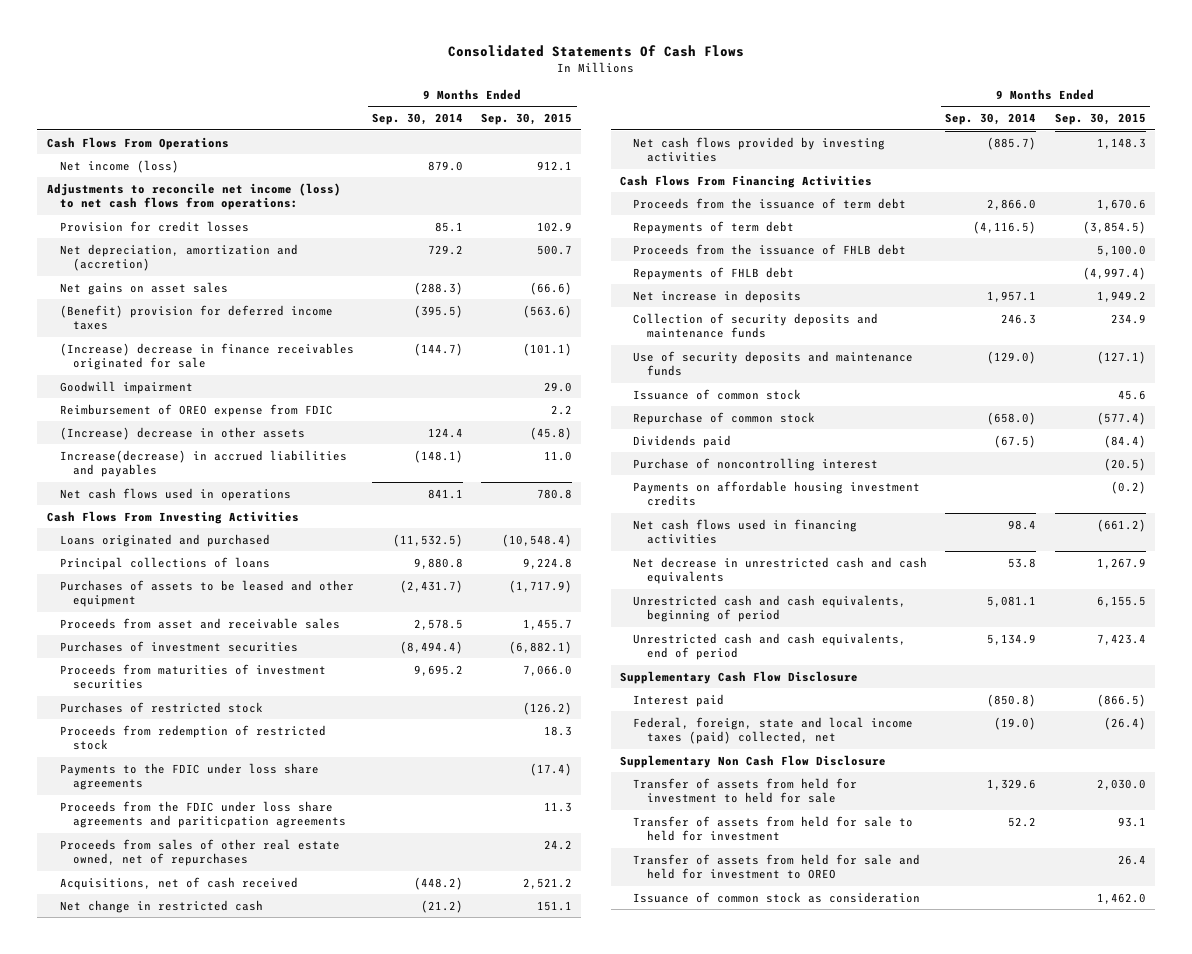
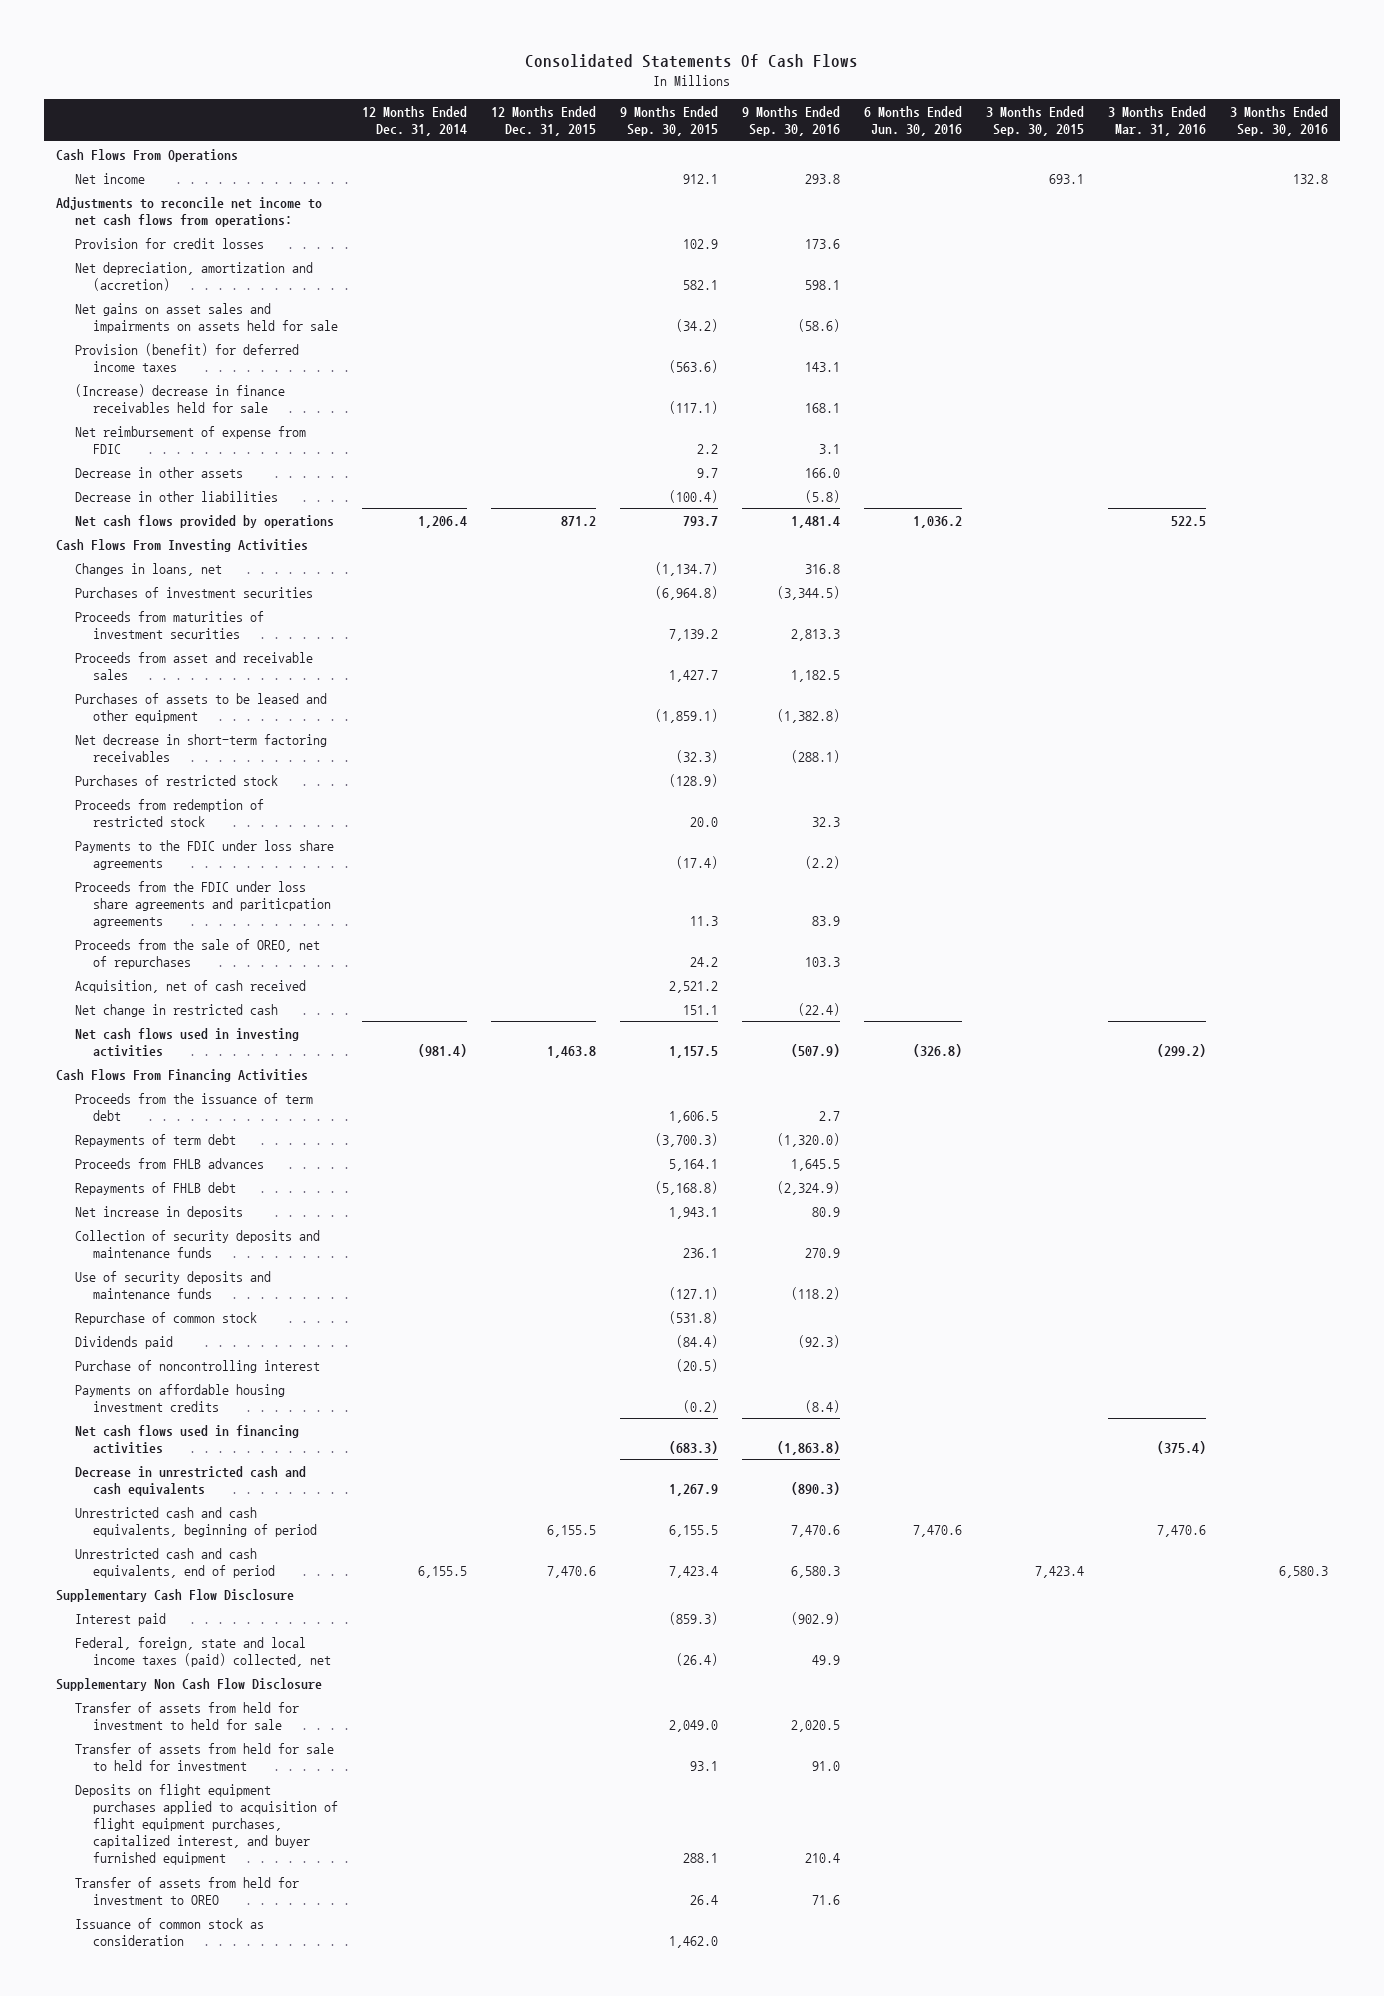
- | 9 Months Ended Sep. 30, 2014 | 9 Months Ended Sep. 30, 2015
+ | 12 Months Ended Dec. 31, 2014 | 12 Months Ended Dec. 31, 2015 | 9 Months Ended Sep. 30, 2015 | 9 Months Ended Sep. 30, 2016 | 6 Months Ended Jun. 30, 2016 | 3 Months Ended Sep. 30, 2015 | 3 Months Ended Mar. 31, 2016 | 3 Months Ended Sep. 30, 2016
- Net income (loss) | 879.0 | 912.1
- Adjustments to reconcile net income (loss) to net cash flows from operations:
+ Net income | | | 912.1 | 293.8 | | 693.1 | | 132.8
+ Adjustments to reconcile net income to net cash flows from operations:
- Net depreciation, amortization and (accretion) | 729.2 | 500.7
- Net gains on asset sales | (288.3) | (66.6)
- (Benefit) provision for deferred income taxes | (395.5) | (563.6)
- (Increase) decrease in finance receivables originated for sale | (144.7) | (101.1)
- Goodwill impairment | | 29.0
- Reimbursement of OREO expense from FDIC | | 2.2
- (Increase) decrease in other assets | 124.4 | (45.8)
- Increase(decrease) in accrued liabilities and payables | (148.1) | 11.0
- Net cash flows used in operations | 841.1 | 780.8
+ Net depreciation, amortization and (accretion) | | | 582.1 | 598.1 | | | |
+ Net gains on asset sales and impairments on assets held for sale | | | (34.2) | (58.6) | | | |
+ Provision (benefit) for deferred income taxes | | | (563.6) | 143.1 | | | |
+ (Increase) decrease in finance receivables held for sale | | | (117.1) | 168.1 | | | |
+ Net reimbursement of expense from FDIC | | | 2.2 | 3.1 | | | |
+ Decrease in other assets | | | 9.7 | 166.0 | | | |
+ Decrease in other liabilities | | | (100.4) | (5.8) | | | |
+ Net cash flows provided by operations | 1,206.4 | 871.2 | 793.7 | 1,481.4 | 1,036.2 | | 522.5 |
- Loans originated and purchased | (11,532.5) | (10,548.4)
- Principal collections of loans | 9,880.8 | 9,224.8
- Purchases of assets to be leased and other equipment | (2,431.7) | (1,717.9)
- Proceeds from asset and receivable sales | 2,578.5 | 1,455.7
- Purchases of investment securities | (8,494.4) | (6,882.1)
- Proceeds from maturities of investment securities | 9,695.2 | 7,066.0
- Purchases of restricted stock | | (126.2)
- Proceeds from redemption of restricted stock | | 18.3
+ Changes in loans, net | | | (1,134.7) | 316.8 | | | |
+ Purchases of investment securities | | | (6,964.8) | (3,344.5) | | | |
+ Proceeds from maturities of investment securities | | | 7,139.2 | 2,813.3 | | | |
+ Proceeds from asset and receivable sales | | | 1,427.7 | 1,182.5 | | | |
+ Purchases of assets to be leased and other equipment | | | (1,859.1) | (1,382.8) | | | |
+ Net decrease in short-term factoring receivables | | | (32.3) | (288.1) | | | |
+ Purchases of restricted stock | | | (128.9) | | | | |
+ Proceeds from redemption of restricted stock | | | 20.0 | 32.3 | | | |
- Proceeds from sales of other real estate owned, net of repurchases | | 24.2
- Acquisitions, net of cash received | (448.2) | 2,521.2
+ Proceeds from the sale of OREO, net of repurchases | | | 24.2 | 103.3 | | | |
+ Acquisition, net of cash received | | | 2,521.2 | | | | |
- Net cash flows provided by investing activities | (885.7) | 1,148.3
+ Net cash flows used in investing activities | (981.4) | 1,463.8 | 1,157.5 | (507.9) | (326.8) | | (299.2) |
- Proceeds from the issuance of term debt | 2,866.0 | 1,670.6
- Repayments of term debt | (4,116.5) | (3,854.5)
- Proceeds from the issuance of FHLB debt | | 5,100.0
- Repayments of FHLB debt | | (4,997.4)
- Net increase in deposits | 1,957.1 | 1,949.2
- Collection of security deposits and maintenance funds | 246.3 | 234.9
+ Proceeds from the issuance of term debt | | | 1,606.5 | 2.7 | | | |
+ Repayments of term debt | | | (3,700.3) | (1,320.0) | | | |
+ Proceeds from FHLB advances | | | 5,164.1 | 1,645.5 | | | |
+ Repayments of FHLB debt | | | (5,168.8) | (2,324.9) | | | |
+ Net increase in deposits | | | 1,943.1 | 80.9 | | | |
+ Collection of security deposits and maintenance funds | | | 236.1 | 270.9 | | | |
- Issuance of common stock | | 45.6
- Repurchase of common stock | (658.0) | (577.4)
+ Repurchase of common stock | | | (531.8) | | | | |
- Net cash flows used in financing activities | 98.4 | (661.2)
- Net decrease in unrestricted cash and cash equivalents | 53.8 | 1,267.9
+ Net cash flows used in financing activities | | | (683.3) | (1,863.8) | | | (375.4) |
+ Decrease in unrestricted cash and cash equivalents | | | 1,267.9 | (890.3) | | | |
- Interest paid | (850.8) | (866.5)
+ Interest paid | | | (859.3) | (902.9) | | | |
- Transfer of assets from held for investment to held for sale | 1,329.6 | 2,030.0
+ Transfer of assets from held for investment to held for sale | | | 2,049.0 | 2,020.5 | | | |
- Transfer of assets from held for sale and held for investment to OREO | | 26.4
+ Deposits on flight equipment purchases applied to acquisition of flight equipment purchases, capitalized interest, and buyer furnished equipment | | | 288.1 | 210.4 | | | |
+ Transfer of assets from held for investment to OREO | | | 26.4 | 71.6 | | | |

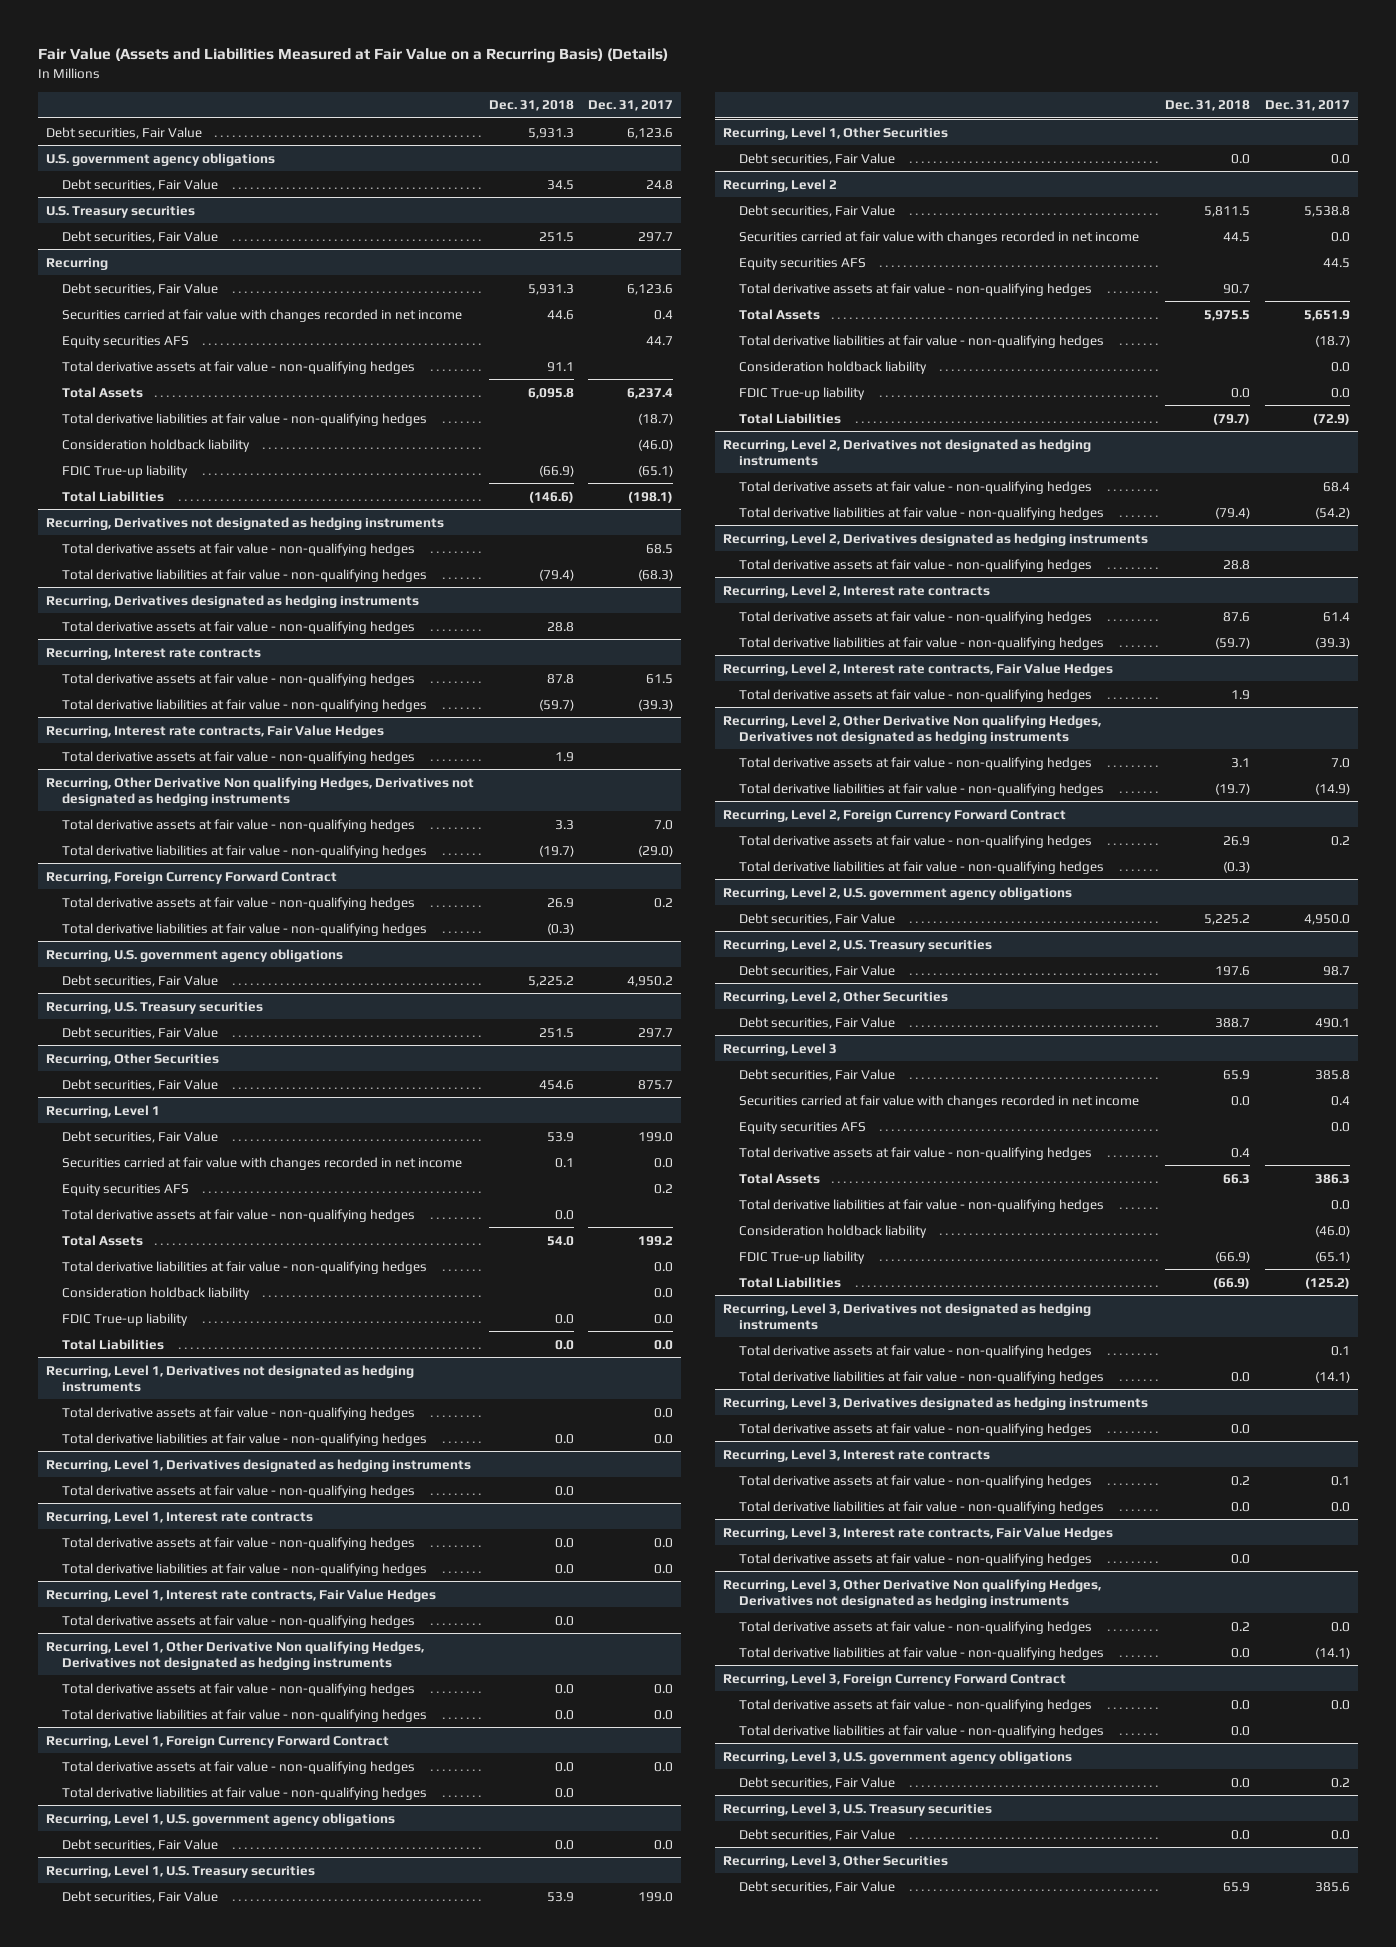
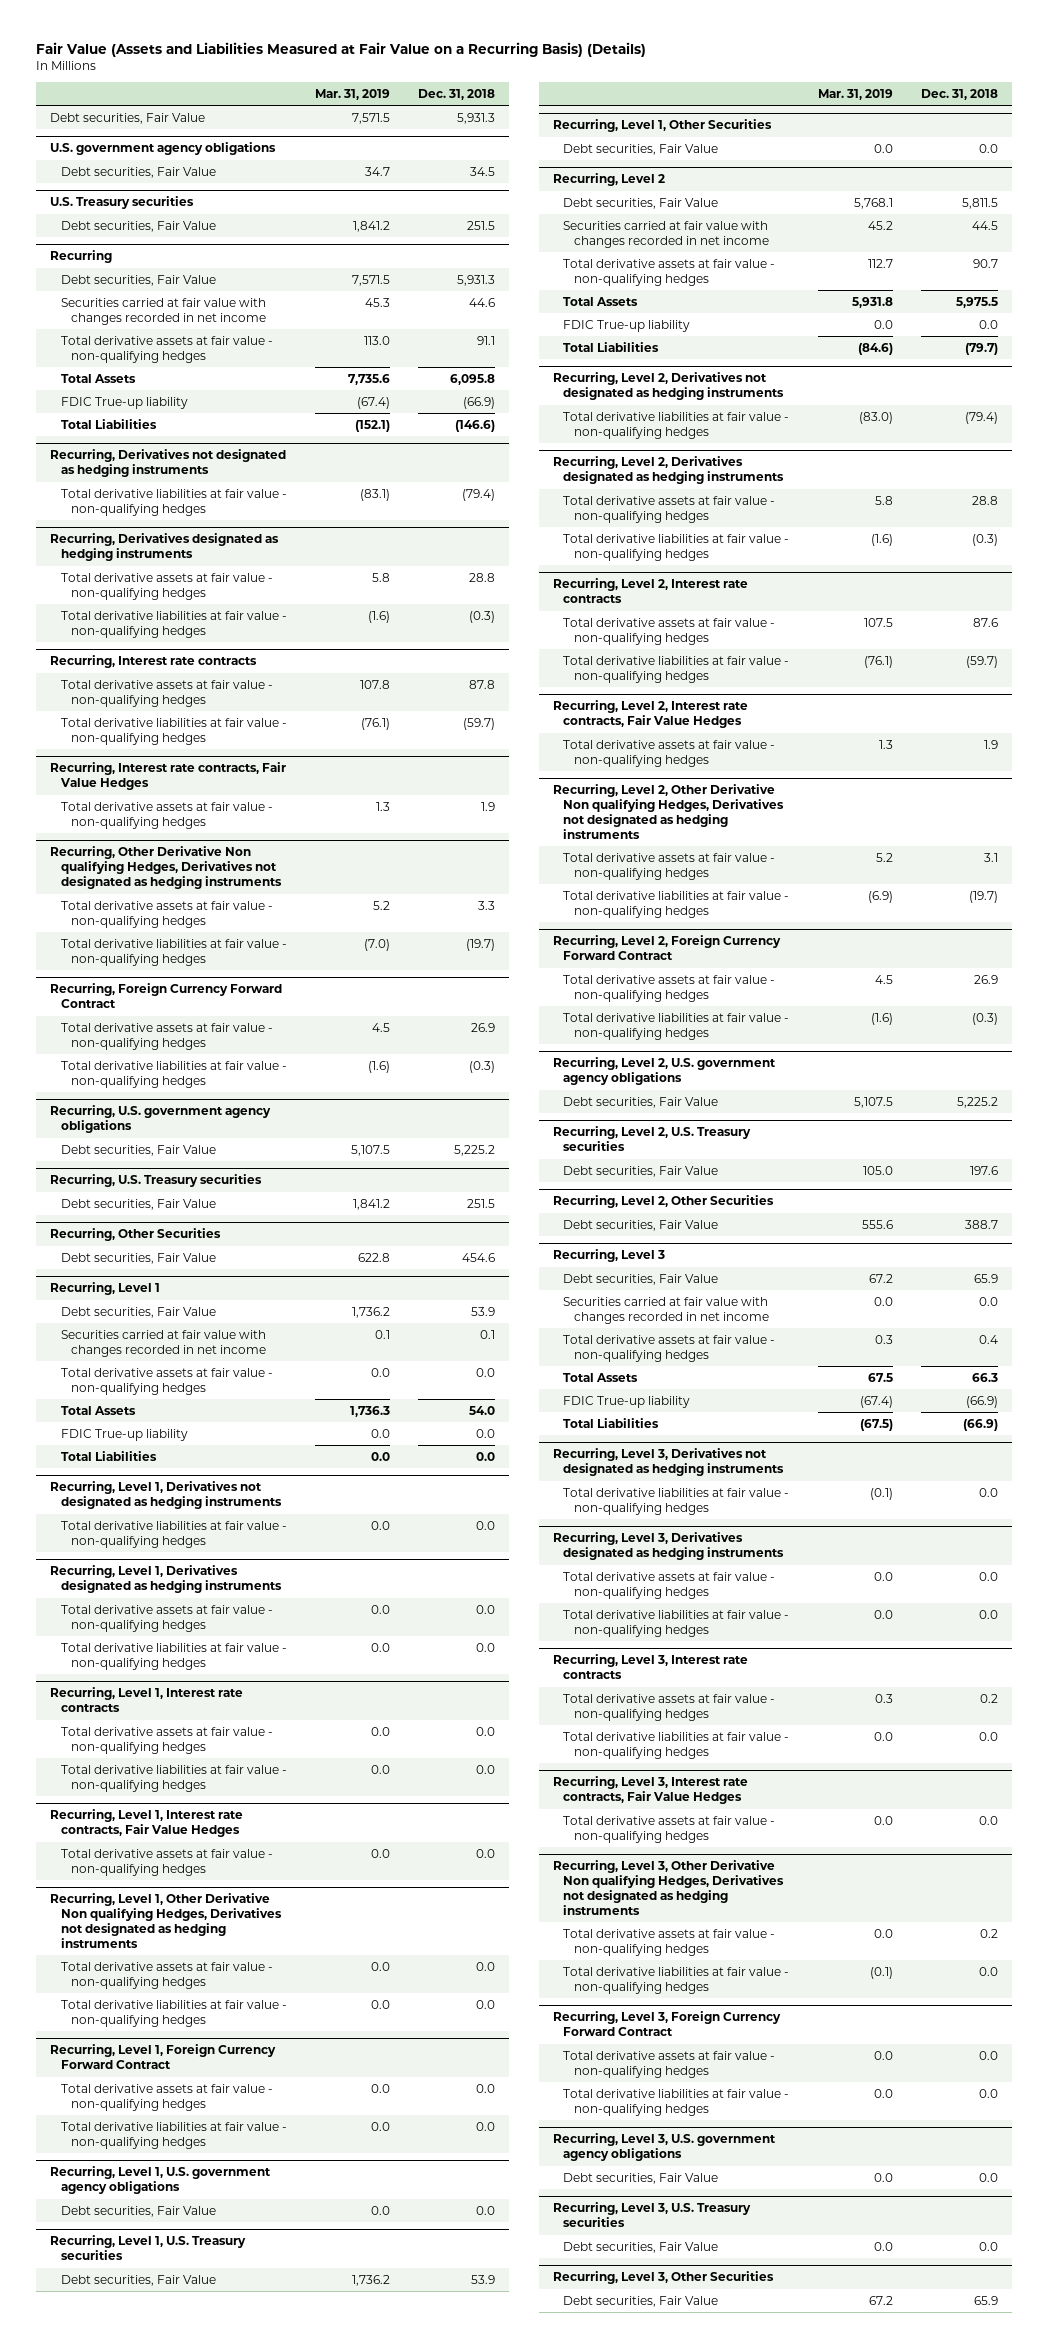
- | Dec. 31, 2018 | Dec. 31, 2017
+ | Mar. 31, 2019 | Dec. 31, 2018
@ Recurring
- Equity securities AFS | | 44.7
- Total derivative liabilities at fair value - non-qualifying hedges | | (18.7)
- Consideration holdback liability | | (46.0)
@ Recurring, Derivatives not designated as hedging instruments
- Total derivative assets at fair value - non-qualifying hedges | | 68.5
@ Recurring, Derivatives designated as hedging instruments
+ Total derivative liabilities at fair value - non-qualifying hedges | (1.6) | (0.3)
@ Recurring, Level 1
- Equity securities AFS | | 0.2
- Total derivative liabilities at fair value - non-qualifying hedges | | 0.0
- Consideration holdback liability | | 0.0
@ Recurring, Level 1, Derivatives not designated as hedging instruments
- Total derivative assets at fair value - non-qualifying hedges | | 0.0
@ Recurring, Level 1, Derivatives designated as hedging instruments
+ Total derivative liabilities at fair value - non-qualifying hedges | 0.0 | 0.0
@ Recurring, Level 2
- Equity securities AFS | | 44.5
- Total derivative liabilities at fair value - non-qualifying hedges | | (18.7)
- Consideration holdback liability | | 0.0
@ Recurring, Level 2, Derivatives not designated as hedging instruments
- Total derivative assets at fair value - non-qualifying hedges | | 68.4
@ Recurring, Level 2, Derivatives designated as hedging instruments
+ Total derivative liabilities at fair value - non-qualifying hedges | (1.6) | (0.3)
@ Recurring, Level 3
- Equity securities AFS | | 0.0
- Total derivative liabilities at fair value - non-qualifying hedges | | 0.0
- Consideration holdback liability | | (46.0)
@ Recurring, Level 3, Derivatives not designated as hedging instruments
- Total derivative assets at fair value - non-qualifying hedges | | 0.1
@ Recurring, Level 3, Derivatives designated as hedging instruments
+ Total derivative liabilities at fair value - non-qualifying hedges | 0.0 | 0.0

